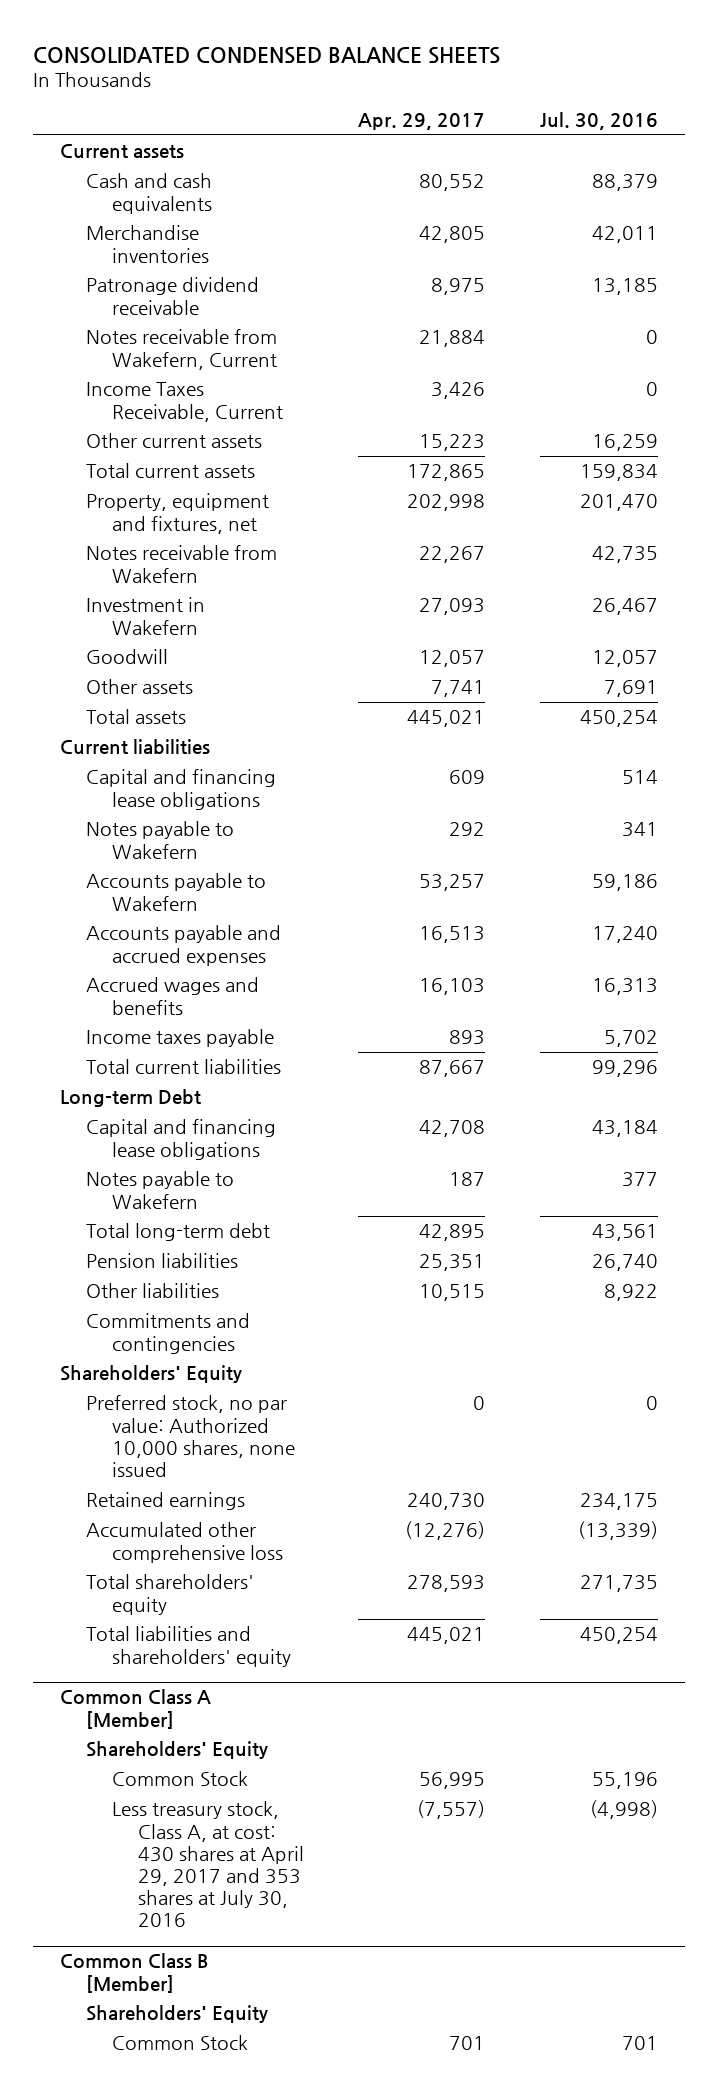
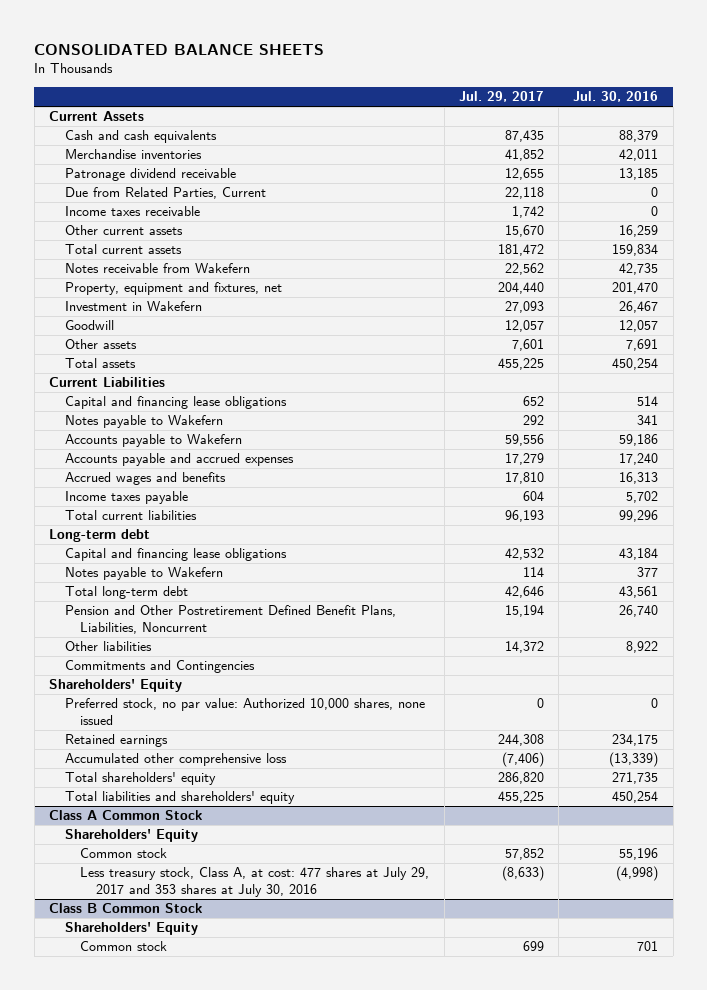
- CONSOLIDATED CONDENSED BALANCE SHEETS
+ CONSOLIDATED BALANCE SHEETS
- | Apr. 29, 2017 | Jul. 30, 2016
+ | Jul. 29, 2017 | Jul. 30, 2016
- Current assets
+ Current Assets
- Notes receivable from Wakefern, Current | 21,884 | 0
- Income Taxes Receivable, Current | 3,426 | 0
+ Due from Related Parties, Current | 22,118 | 0
+ Income taxes receivable | 1,742 | 0
moved down: Property, equipment and fixtures, net | 204,440 | 201,470
- Current liabilities
+ Current Liabilities
- Long-term Debt
+ Long-term debt
- Pension liabilities | 25,351 | 26,740
+ Pension and Other Postretirement Defined Benefit Plans, Liabilities, Noncurrent | 15,194 | 26,740
- Commitments and contingencies
+ Commitments and Contingencies
- Common Class A [Member]
+ Class A Common Stock
- Common Stock | 56,995 | 55,196
- Less treasury stock, Class A, at cost: 430 shares at April 29, 2017 and 353 shares at July 30, 2016 | (7,557) | (4,998)
- Common Class B [Member]
+ Common stock | 57,852 | 55,196
+ Less treasury stock, Class A, at cost: 477 shares at July 29, 2017 and 353 shares at July 30, 2016 | (8,633) | (4,998)
+ Class B Common Stock
- Common Stock | 701 | 701
+ Common stock | 699 | 701

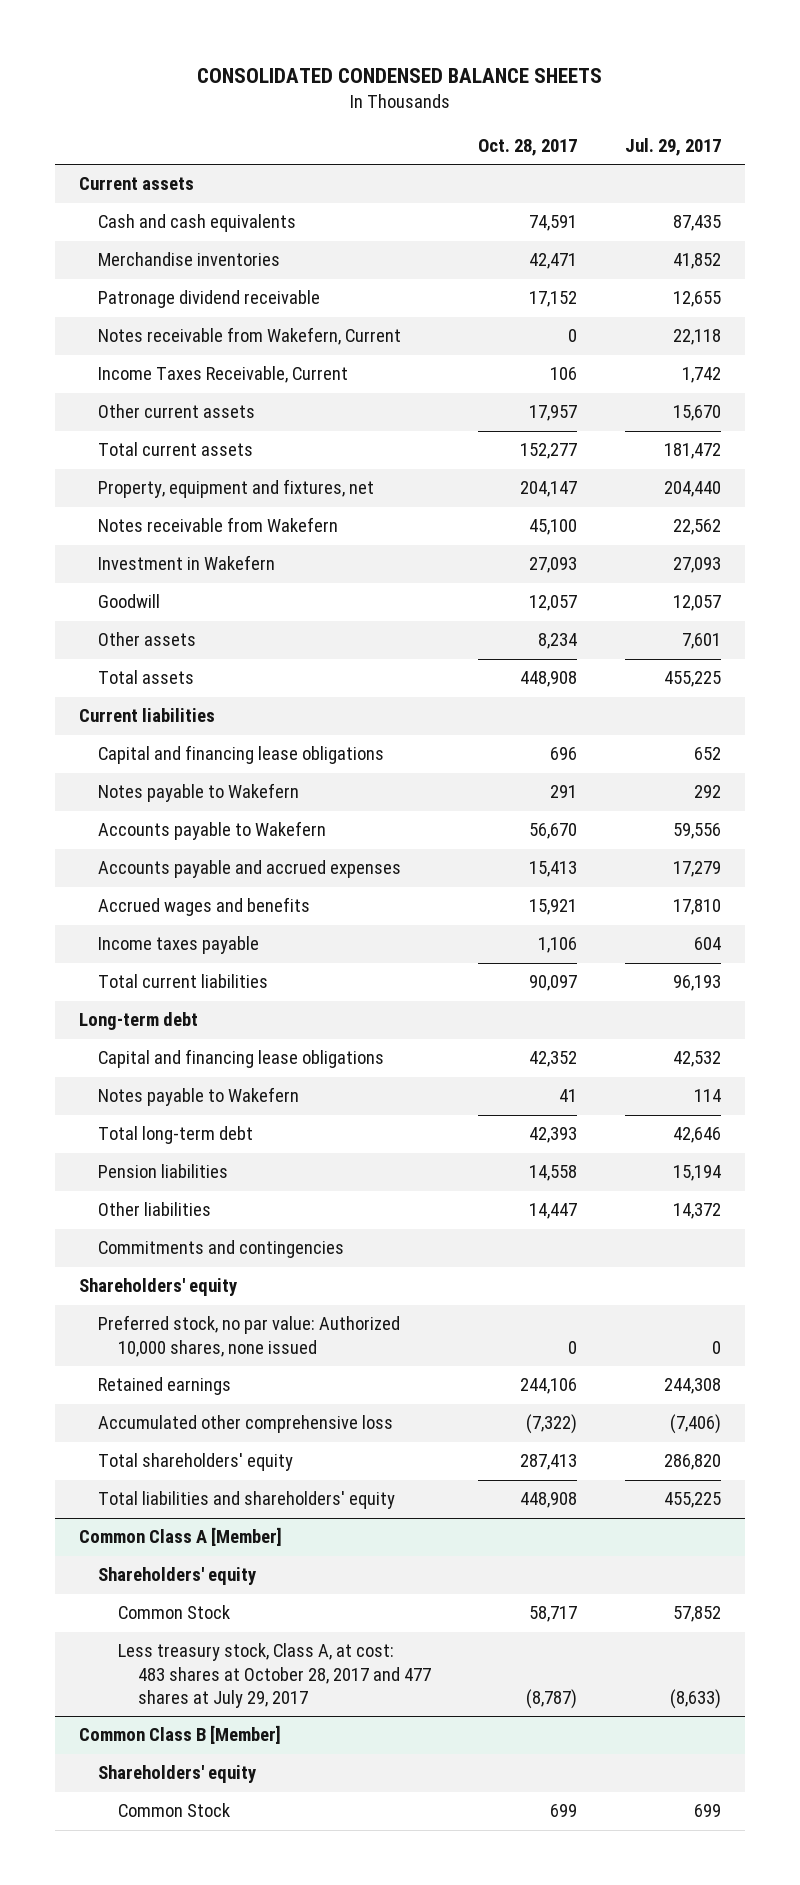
- CONSOLIDATED BALANCE SHEETS
+ CONSOLIDATED CONDENSED BALANCE SHEETS
- | Jul. 29, 2017 | Jul. 30, 2016
+ | Oct. 28, 2017 | Jul. 29, 2017
- Current Assets
+ Current assets
- Due from Related Parties, Current | 22,118 | 0
- Income taxes receivable | 1,742 | 0
+ Notes receivable from Wakefern, Current | 0 | 22,118
+ Income Taxes Receivable, Current | 106 | 1,742
moved down: Notes receivable from Wakefern | 45,100 | 22,562
- Current Liabilities
+ Current liabilities
- Pension and Other Postretirement Defined Benefit Plans, Liabilities, Noncurrent | 15,194 | 26,740
+ Pension liabilities | 14,558 | 15,194
- Commitments and Contingencies
- Shareholders' Equity
+ Commitments and contingencies
+ Shareholders' equity
- Class A Common Stock
- Shareholders' Equity
- Common stock | 57,852 | 55,196
- Less treasury stock, Class A, at cost: 477 shares at July 29, 2017 and 353 shares at July 30, 2016 | (8,633) | (4,998)
- Class B Common Stock
- Shareholders' Equity
- Common stock | 699 | 701
+ Common Class A [Member]
+ Shareholders' equity
+ Common Stock | 58,717 | 57,852
+ Less treasury stock, Class A, at cost: 483 shares at October 28, 2017 and 477 shares at July 29, 2017 | (8,787) | (8,633)
+ Common Class B [Member]
+ Shareholders' equity
+ Common Stock | 699 | 699

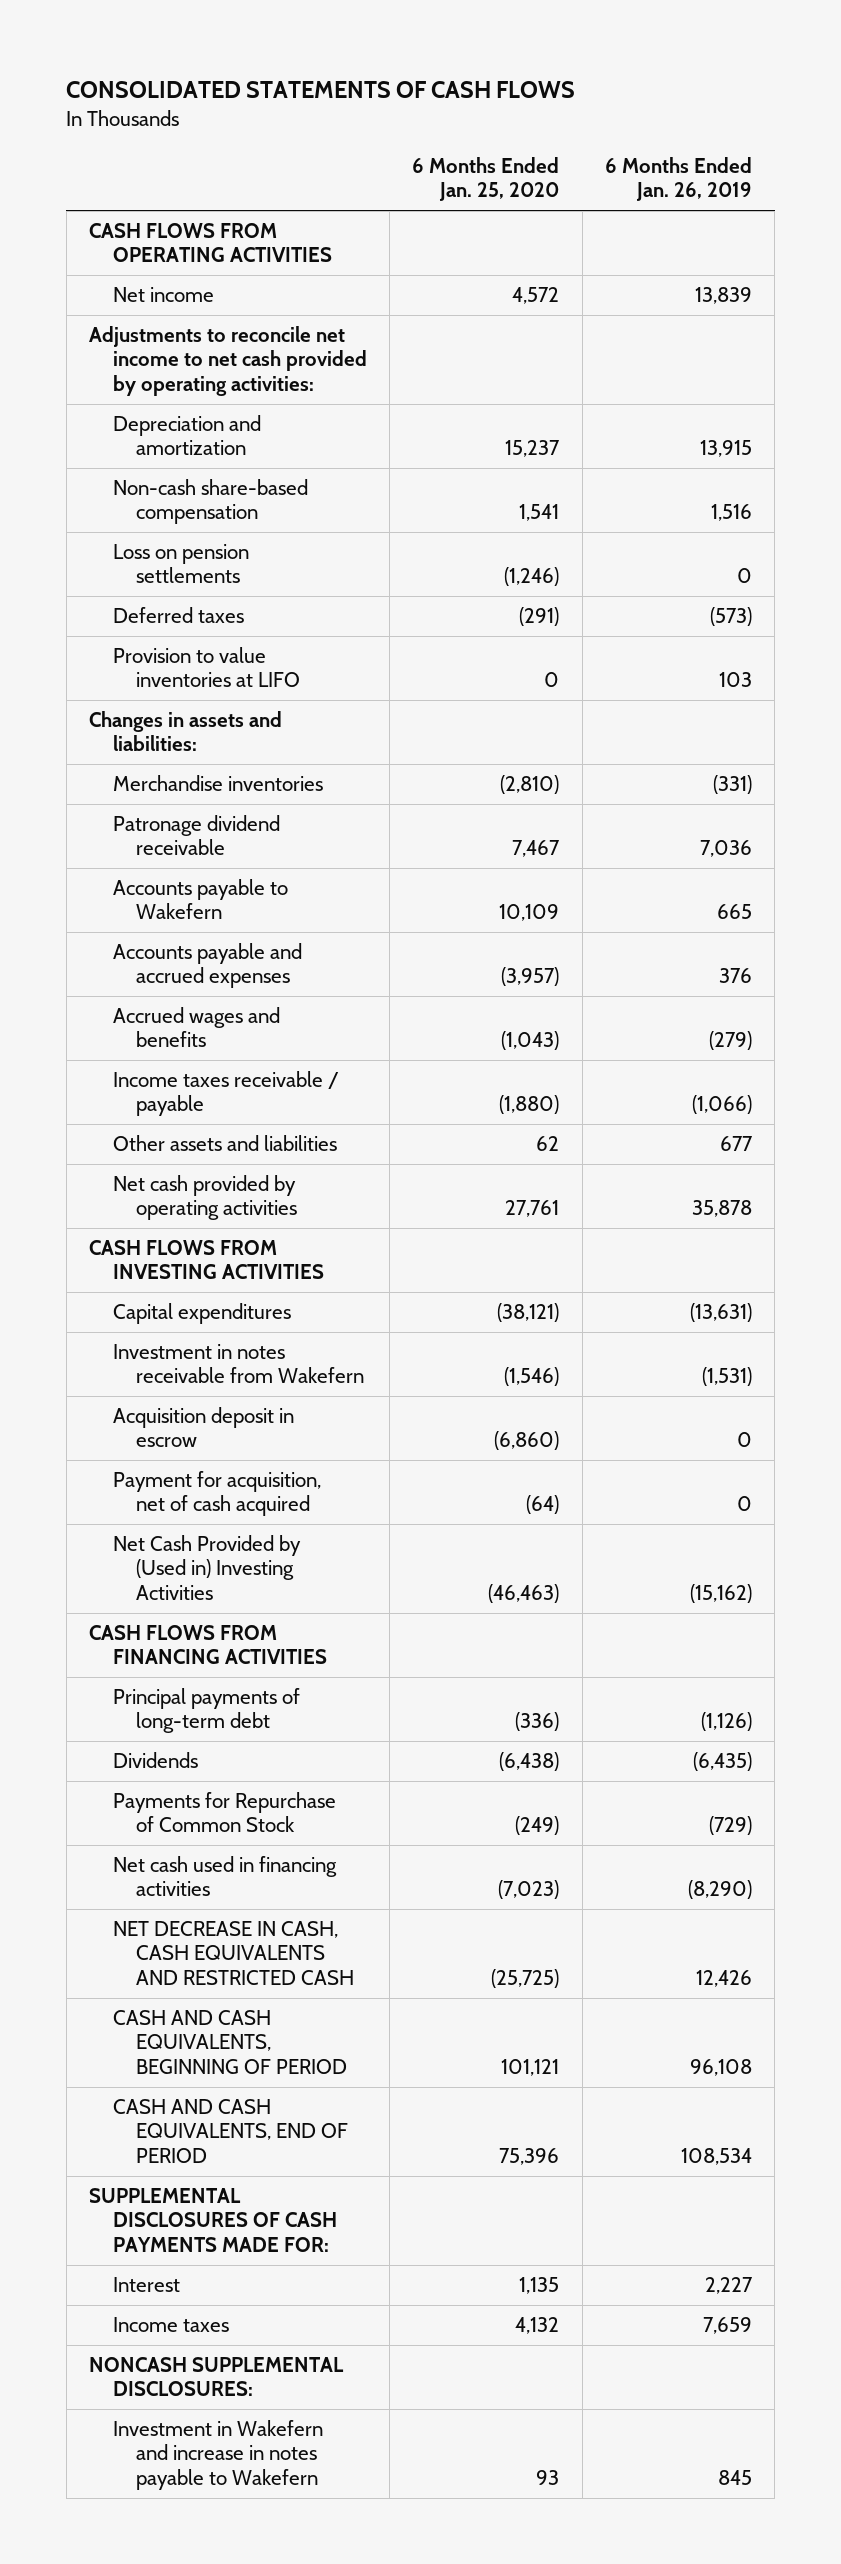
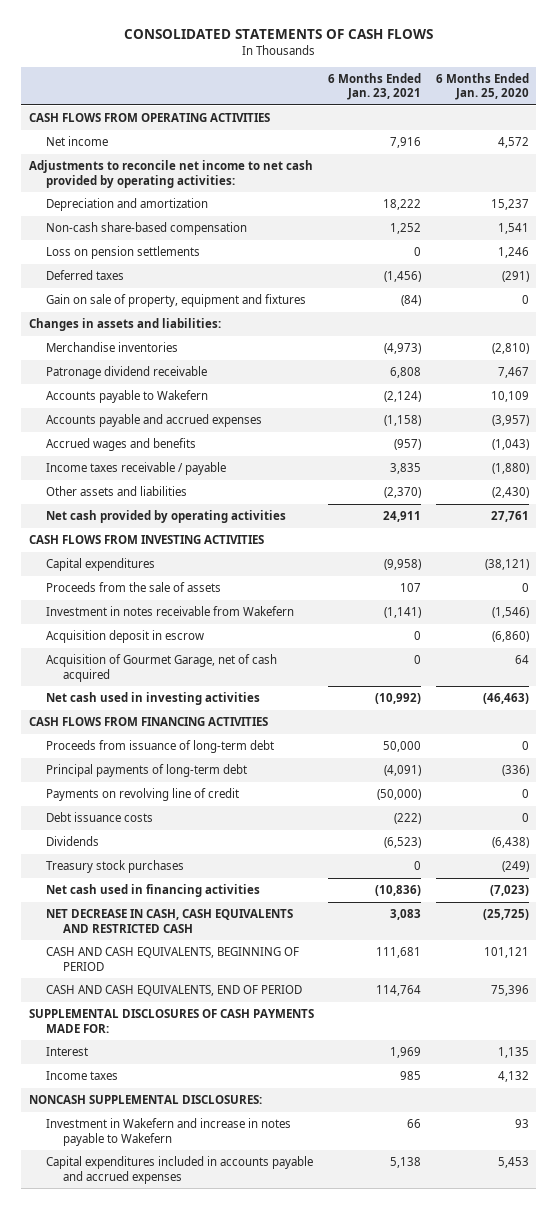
- | 6 Months Ended Jan. 25, 2020 | 6 Months Ended Jan. 26, 2019
+ | 6 Months Ended Jan. 23, 2021 | 6 Months Ended Jan. 25, 2020
- Loss on pension settlements | (1,246) | 0
+ Loss on pension settlements | 0 | 1,246
- Provision to value inventories at LIFO | 0 | 103
+ Gain on sale of property, equipment and fixtures | (84) | 0
- Other assets and liabilities | 62 | 677
+ Other assets and liabilities | (2,370) | (2,430)
+ Proceeds from the sale of assets | 107 | 0
- Payment for acquisition, net of cash acquired | (64) | 0
- Net Cash Provided by (Used in) Investing Activities | (46,463) | (15,162)
+ Acquisition of Gourmet Garage, net of cash acquired | 0 | 64
+ Net cash used in investing activities | (10,992) | (46,463)
+ Proceeds from issuance of long-term debt | 50,000 | 0
+ Payments on revolving line of credit | (50,000) | 0
+ Debt issuance costs | (222) | 0
- Payments for Repurchase of Common Stock | (249) | (729)
+ Treasury stock purchases | 0 | (249)
+ Capital expenditures included in accounts payable and accrued expenses | 5,138 | 5,453

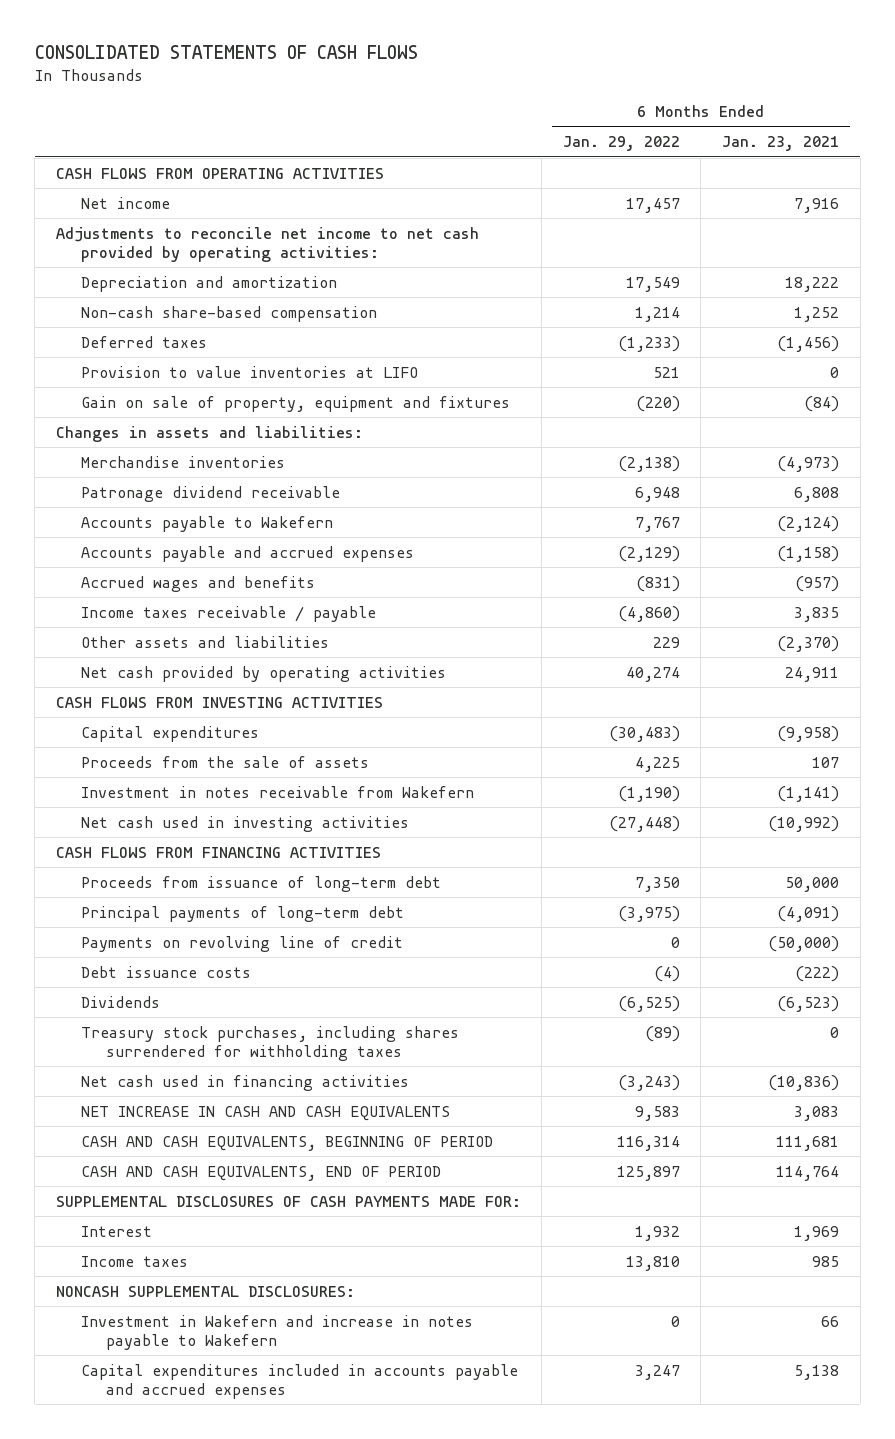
- | 6 Months Ended Jan. 23, 2021 | 6 Months Ended Jan. 25, 2020
+ | 6 Months Ended Jan. 29, 2022 | 6 Months Ended Jan. 23, 2021
- Loss on pension settlements | 0 | 1,246
+ Provision to value inventories at LIFO | 521 | 0
- Acquisition deposit in escrow | 0 | (6,860)
- Acquisition of Gourmet Garage, net of cash acquired | 0 | 64
- Treasury stock purchases | 0 | (249)
+ Treasury stock purchases, including shares surrendered for withholding taxes | (89) | 0
- NET DECREASE IN CASH, CASH EQUIVALENTS AND RESTRICTED CASH | 3,083 | (25,725)
+ NET INCREASE IN CASH AND CASH EQUIVALENTS | 9,583 | 3,083

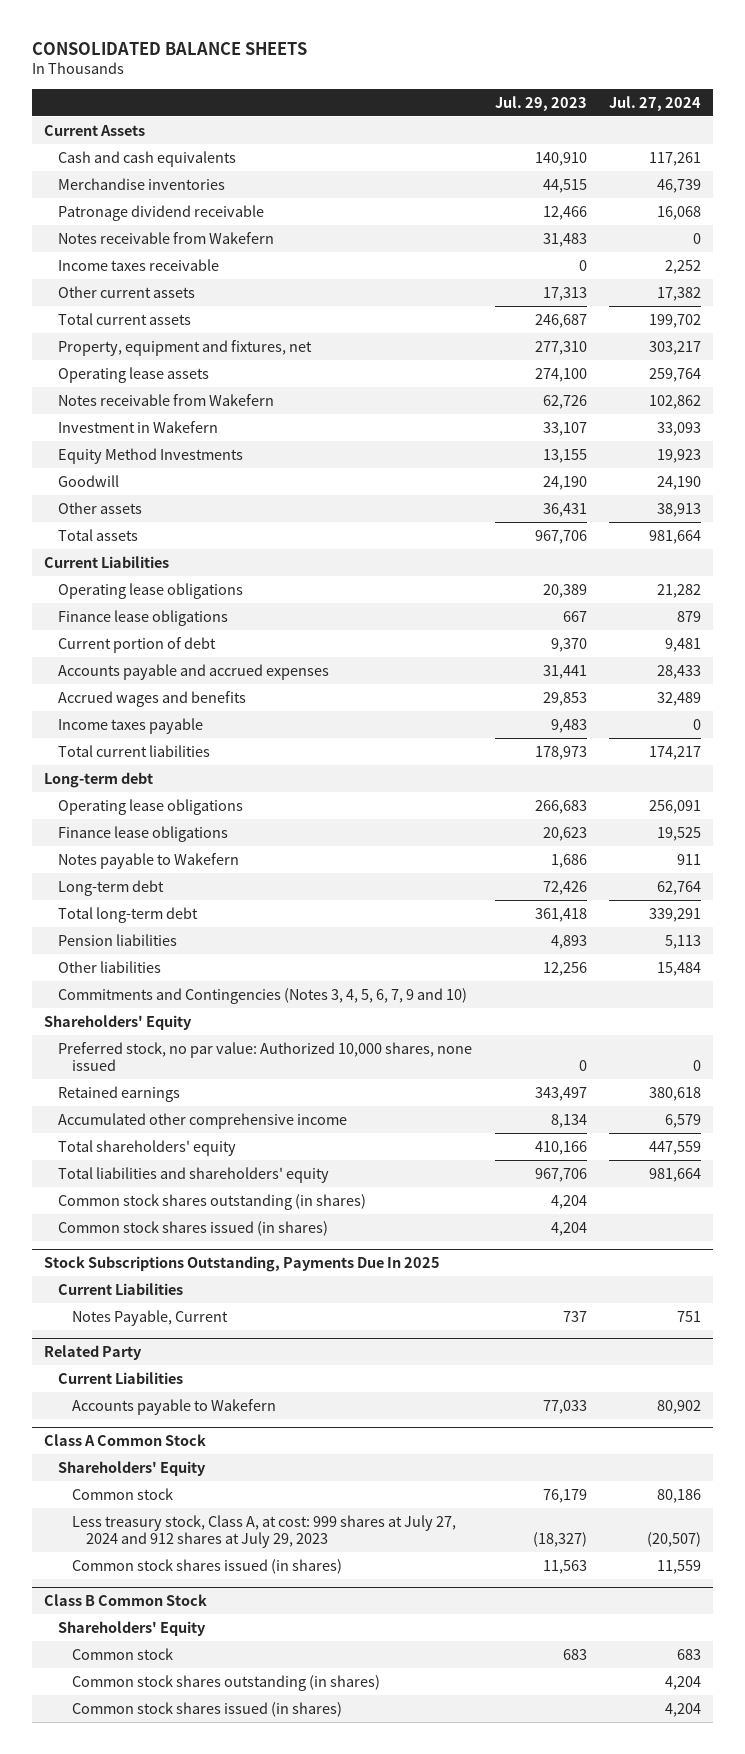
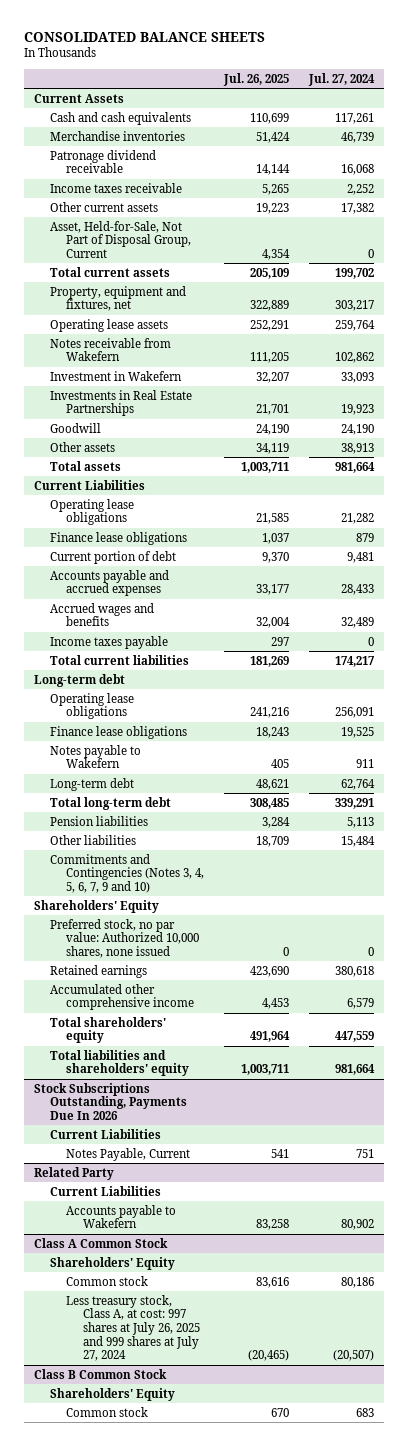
- | Jul. 29, 2023 | Jul. 27, 2024
+ | Jul. 26, 2025 | Jul. 27, 2024
- Notes receivable from Wakefern | 31,483 | 0
+ Asset, Held-for-Sale, Not Part of Disposal Group, Current | 4,354 | 0
- Equity Method Investments | 13,155 | 19,923
+ Investments in Real Estate Partnerships | 21,701 | 19,923
- Common stock shares outstanding (in shares) | 4,204 |
- Common stock shares issued (in shares) | 4,204 |
- Stock Subscriptions Outstanding, Payments Due In 2025
+ Stock Subscriptions Outstanding, Payments Due In 2026
@ Class A Common Stock
- Less treasury stock, Class A, at cost: 999 shares at July 27, 2024 and 912 shares at July 29, 2023 | (18,327) | (20,507)
- Common stock shares issued (in shares) | 11,563 | 11,559
+ Less treasury stock, Class A, at cost: 997 shares at July 26, 2025 and 999 shares at July 27, 2024 | (20,465) | (20,507)
@ Class B Common Stock
- Common stock shares outstanding (in shares) | | 4,204
- Common stock shares issued (in shares) | | 4,204

